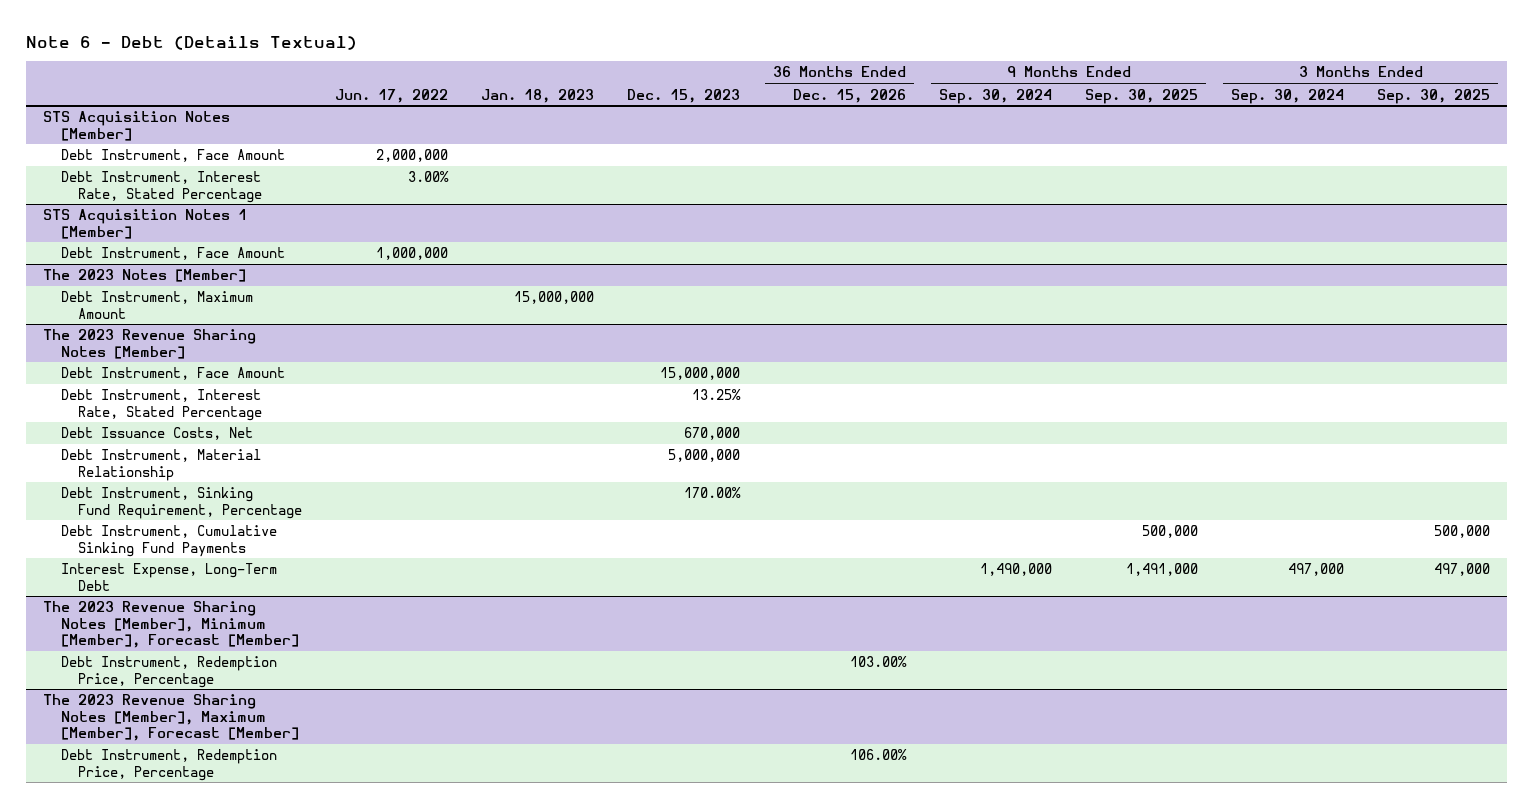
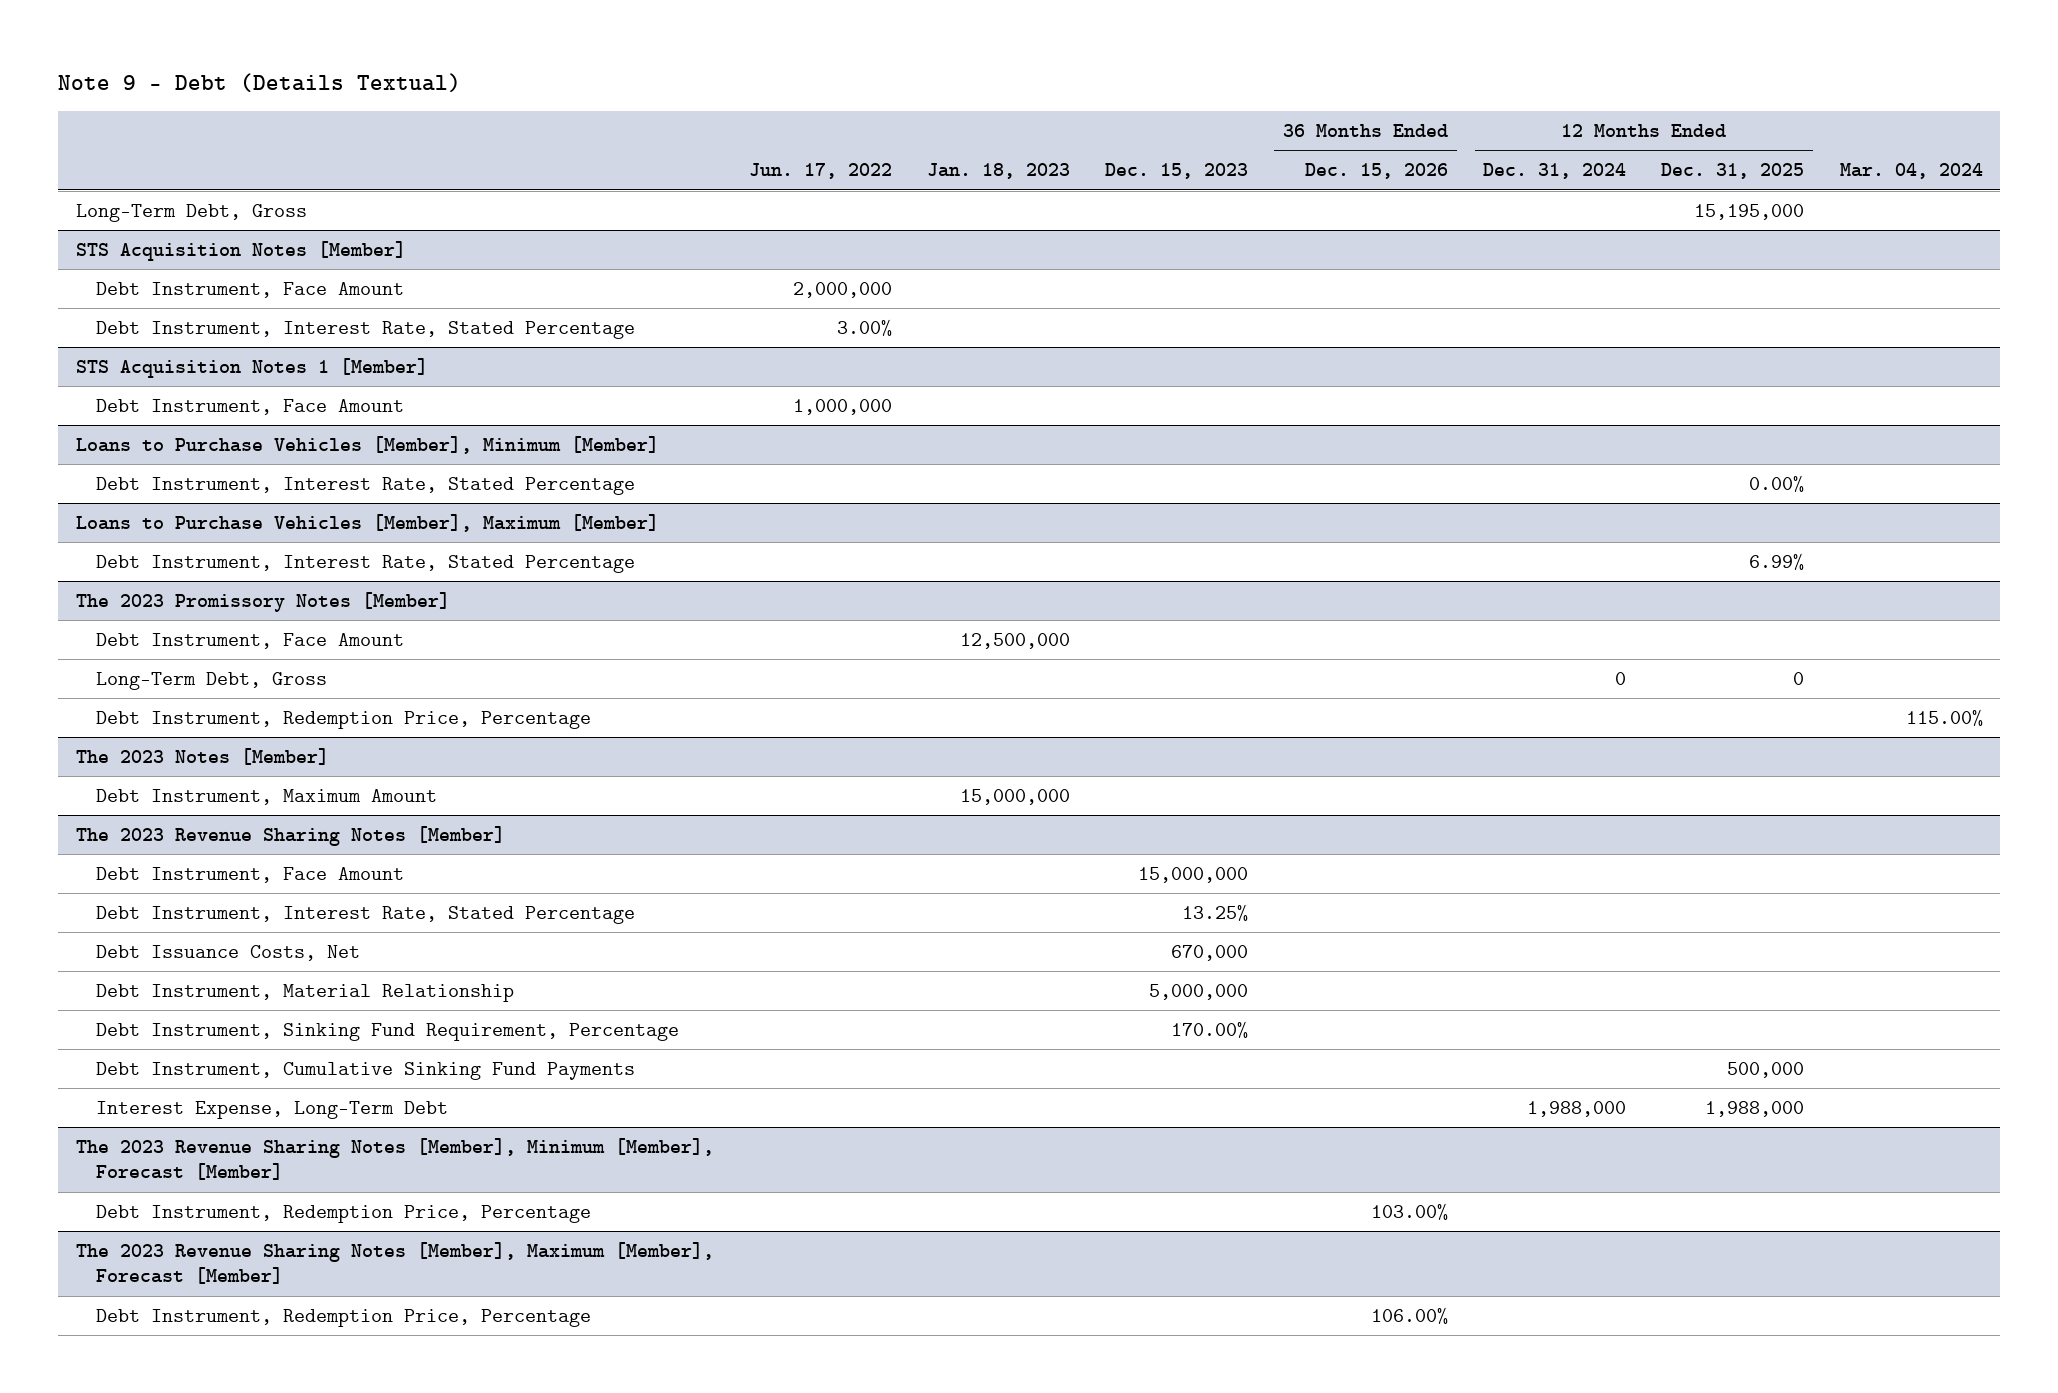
- Note 6 - Debt (Details Textual)
+ Note 9 - Debt (Details Textual)
- | Jun. 17, 2022 | Jan. 18, 2023 | Dec. 15, 2023 | 36 Months Ended Dec. 15, 2026 | 9 Months Ended Sep. 30, 2024 | 9 Months Ended Sep. 30, 2025 | 3 Months Ended Sep. 30, 2024 | 3 Months Ended Sep. 30, 2025
+ | Jun. 17, 2022 | Jan. 18, 2023 | Dec. 15, 2023 | 36 Months Ended Dec. 15, 2026 | 12 Months Ended Dec. 31, 2024 | 12 Months Ended Dec. 31, 2025 | Mar. 04, 2024
+ Long-Term Debt, Gross | | | | | | 15,195,000 |
+ Loans to Purchase Vehicles [Member], Minimum [Member]
+ Debt Instrument, Interest Rate, Stated Percentage | | | | | | 0.00% |
+ Loans to Purchase Vehicles [Member], Maximum [Member]
+ Debt Instrument, Interest Rate, Stated Percentage | | | | | | 6.99% |
+ The 2023 Promissory Notes [Member]
+ Debt Instrument, Face Amount | | 12,500,000 | | | | |
+ Long-Term Debt, Gross | | | | | 0 | 0 |
+ Debt Instrument, Redemption Price, Percentage | | | | | | | 115.00%

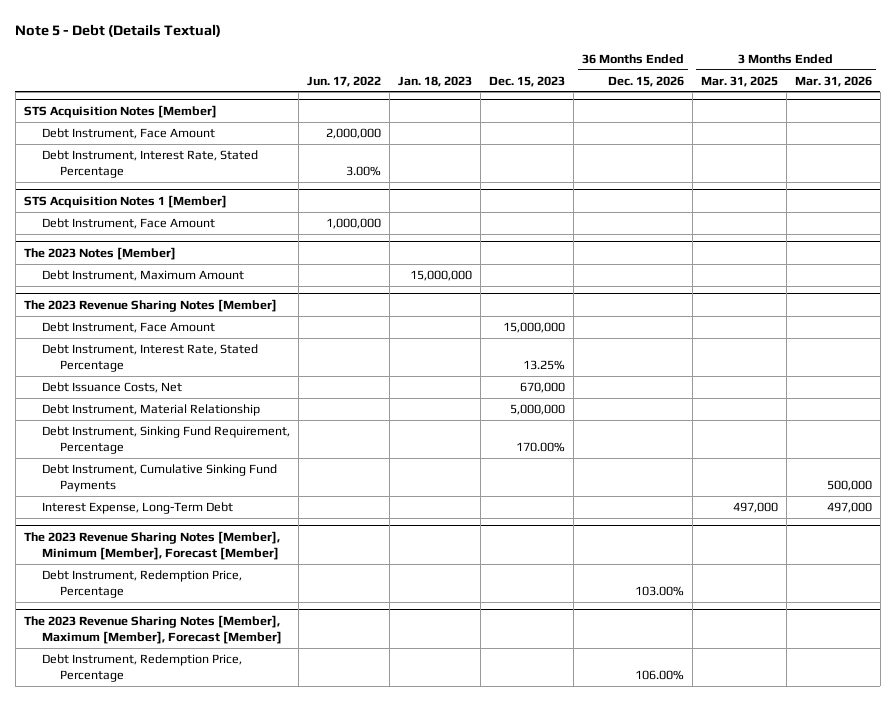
- Note 9 - Debt (Details Textual)
+ Note 5 - Debt (Details Textual)
- | Jun. 17, 2022 | Jan. 18, 2023 | Dec. 15, 2023 | 36 Months Ended Dec. 15, 2026 | 12 Months Ended Dec. 31, 2024 | 12 Months Ended Dec. 31, 2025 | Mar. 04, 2024
+ | Jun. 17, 2022 | Jan. 18, 2023 | Dec. 15, 2023 | 36 Months Ended Dec. 15, 2026 | 3 Months Ended Mar. 31, 2025 | 3 Months Ended Mar. 31, 2026
- Long-Term Debt, Gross | | | | | | 15,195,000 |
- Loans to Purchase Vehicles [Member], Minimum [Member]
- Debt Instrument, Interest Rate, Stated Percentage | | | | | | 0.00% |
- Loans to Purchase Vehicles [Member], Maximum [Member]
- Debt Instrument, Interest Rate, Stated Percentage | | | | | | 6.99% |
- The 2023 Promissory Notes [Member]
- Debt Instrument, Face Amount | | 12,500,000 | | | | |
- Long-Term Debt, Gross | | | | | 0 | 0 |
- Debt Instrument, Redemption Price, Percentage | | | | | | | 115.00%

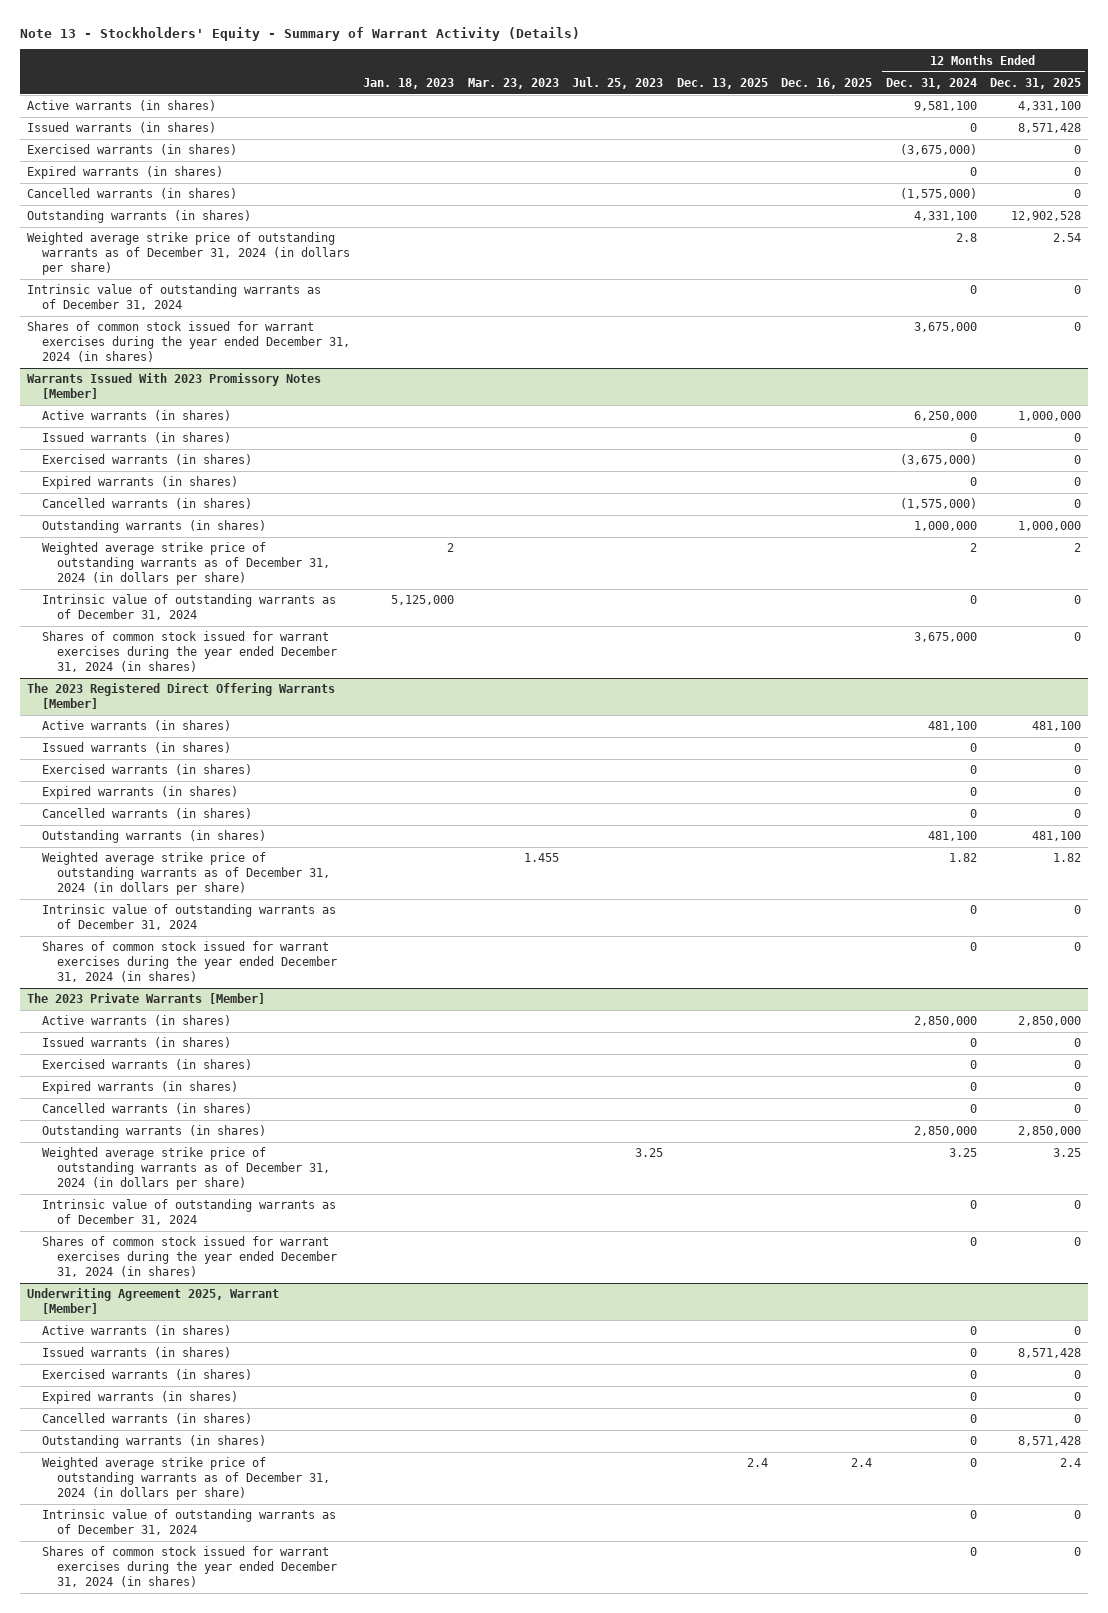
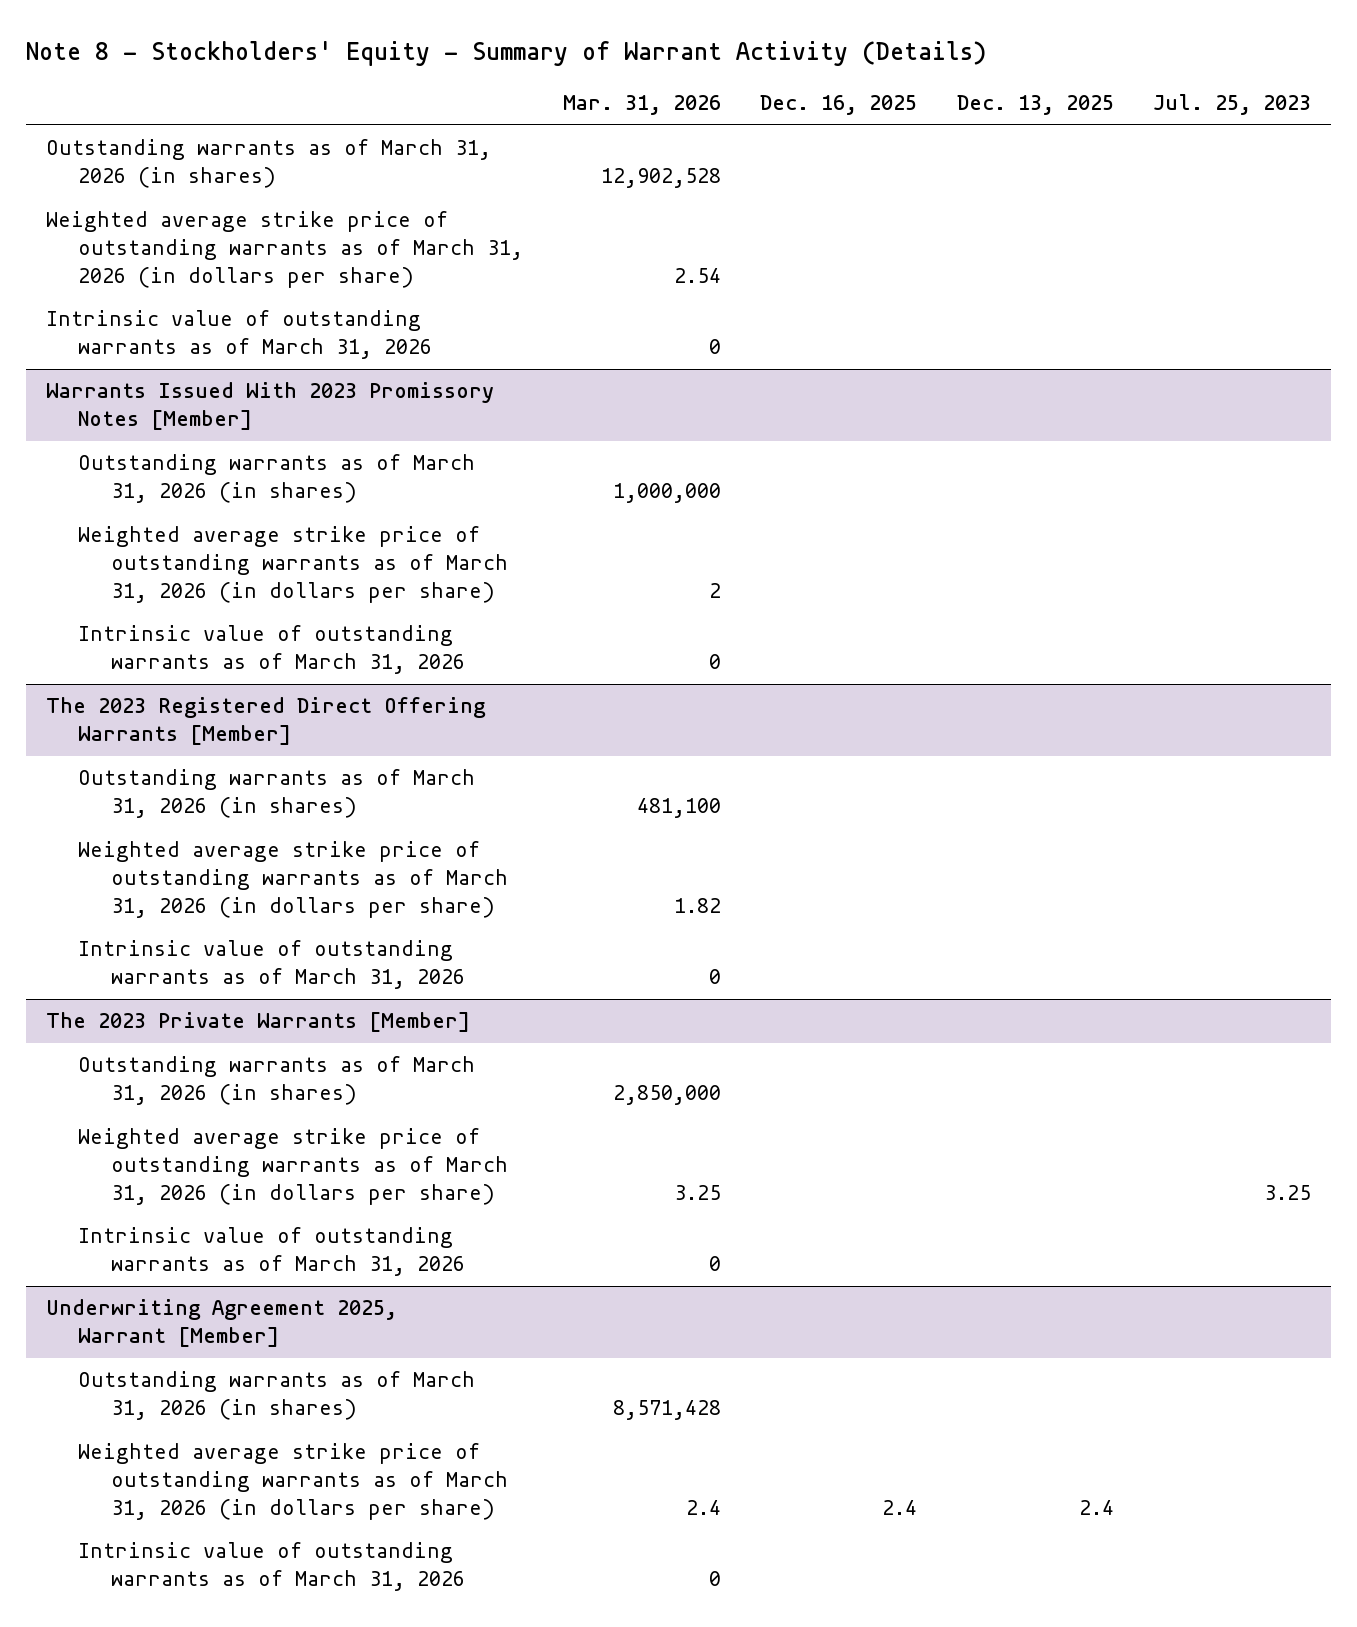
- Note 13 - Stockholders' Equity - Summary of Warrant Activity (Details)
+ Note 8 - Stockholders' Equity - Summary of Warrant Activity (Details)
- | Jan. 18, 2023 | Mar. 23, 2023 | Jul. 25, 2023 | Dec. 13, 2025 | Dec. 16, 2025 | 12 Months Ended Dec. 31, 2024 | 12 Months Ended Dec. 31, 2025
+ | Mar. 31, 2026 | Dec. 16, 2025 | Dec. 13, 2025 | Jul. 25, 2023
- Active warrants (in shares) | | | | | | 9,581,100 | 4,331,100
- Issued warrants (in shares) | | | | | | 0 | 8,571,428
- Exercised warrants (in shares) | | | | | | (3,675,000) | 0
- Expired warrants (in shares) | | | | | | 0 | 0
- Cancelled warrants (in shares) | | | | | | (1,575,000) | 0
- Outstanding warrants (in shares) | | | | | | 4,331,100 | 12,902,528
- Weighted average strike price of outstanding warrants as of December 31, 2024 (in dollars per share) | | | | | | 2.8 | 2.54
- Intrinsic value of outstanding warrants as of December 31, 2024 | | | | | | 0 | 0
- Shares of common stock issued for warrant exercises during the year ended December 31, 2024 (in shares) | | | | | | 3,675,000 | 0
+ Outstanding warrants as of March 31, 2026 (in shares) | 12,902,528 | | |
+ Weighted average strike price of outstanding warrants as of March 31, 2026 (in dollars per share) | 2.54 | | |
+ Intrinsic value of outstanding warrants as of March 31, 2026 | 0 | | |
@ Warrants Issued With 2023 Promissory Notes [Member]
- Active warrants (in shares) | | | | | | 6,250,000 | 1,000,000
- Issued warrants (in shares) | | | | | | 0 | 0
- Exercised warrants (in shares) | | | | | | (3,675,000) | 0
- Expired warrants (in shares) | | | | | | 0 | 0
- Cancelled warrants (in shares) | | | | | | (1,575,000) | 0
- Outstanding warrants (in shares) | | | | | | 1,000,000 | 1,000,000
- Weighted average strike price of outstanding warrants as of December 31, 2024 (in dollars per share) | 2 | | | | | 2 | 2
- Intrinsic value of outstanding warrants as of December 31, 2024 | 5,125,000 | | | | | 0 | 0
- Shares of common stock issued for warrant exercises during the year ended December 31, 2024 (in shares) | | | | | | 3,675,000 | 0
+ Outstanding warrants as of March 31, 2026 (in shares) | 1,000,000 | | |
+ Weighted average strike price of outstanding warrants as of March 31, 2026 (in dollars per share) | 2 | | |
+ Intrinsic value of outstanding warrants as of March 31, 2026 | 0 | | |
@ The 2023 Registered Direct Offering Warrants [Member]
- Active warrants (in shares) | | | | | | 481,100 | 481,100
- Issued warrants (in shares) | | | | | | 0 | 0
- Exercised warrants (in shares) | | | | | | 0 | 0
- Expired warrants (in shares) | | | | | | 0 | 0
- Cancelled warrants (in shares) | | | | | | 0 | 0
- Outstanding warrants (in shares) | | | | | | 481,100 | 481,100
- Weighted average strike price of outstanding warrants as of December 31, 2024 (in dollars per share) | | 1.455 | | | | 1.82 | 1.82
- Intrinsic value of outstanding warrants as of December 31, 2024 | | | | | | 0 | 0
- Shares of common stock issued for warrant exercises during the year ended December 31, 2024 (in shares) | | | | | | 0 | 0
+ Outstanding warrants as of March 31, 2026 (in shares) | 481,100 | | |
+ Weighted average strike price of outstanding warrants as of March 31, 2026 (in dollars per share) | 1.82 | | |
+ Intrinsic value of outstanding warrants as of March 31, 2026 | 0 | | |
@ The 2023 Private Warrants [Member]
- Active warrants (in shares) | | | | | | 2,850,000 | 2,850,000
- Issued warrants (in shares) | | | | | | 0 | 0
- Exercised warrants (in shares) | | | | | | 0 | 0
- Expired warrants (in shares) | | | | | | 0 | 0
- Cancelled warrants (in shares) | | | | | | 0 | 0
- Outstanding warrants (in shares) | | | | | | 2,850,000 | 2,850,000
- Weighted average strike price of outstanding warrants as of December 31, 2024 (in dollars per share) | | | 3.25 | | | 3.25 | 3.25
- Intrinsic value of outstanding warrants as of December 31, 2024 | | | | | | 0 | 0
- Shares of common stock issued for warrant exercises during the year ended December 31, 2024 (in shares) | | | | | | 0 | 0
+ Outstanding warrants as of March 31, 2026 (in shares) | 2,850,000 | | |
+ Weighted average strike price of outstanding warrants as of March 31, 2026 (in dollars per share) | 3.25 | | | 3.25
+ Intrinsic value of outstanding warrants as of March 31, 2026 | 0 | | |
@ Underwriting Agreement 2025, Warrant [Member]
- Active warrants (in shares) | | | | | | 0 | 0
- Issued warrants (in shares) | | | | | | 0 | 8,571,428
- Exercised warrants (in shares) | | | | | | 0 | 0
- Expired warrants (in shares) | | | | | | 0 | 0
- Cancelled warrants (in shares) | | | | | | 0 | 0
- Outstanding warrants (in shares) | | | | | | 0 | 8,571,428
- Weighted average strike price of outstanding warrants as of December 31, 2024 (in dollars per share) | | | | 2.4 | 2.4 | 0 | 2.4
- Intrinsic value of outstanding warrants as of December 31, 2024 | | | | | | 0 | 0
- Shares of common stock issued for warrant exercises during the year ended December 31, 2024 (in shares) | | | | | | 0 | 0
+ Outstanding warrants as of March 31, 2026 (in shares) | 8,571,428 | | |
+ Weighted average strike price of outstanding warrants as of March 31, 2026 (in dollars per share) | 2.4 | 2.4 | 2.4 |
+ Intrinsic value of outstanding warrants as of March 31, 2026 | 0 | | |

